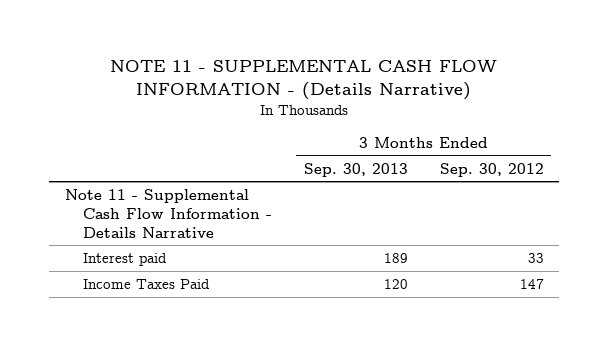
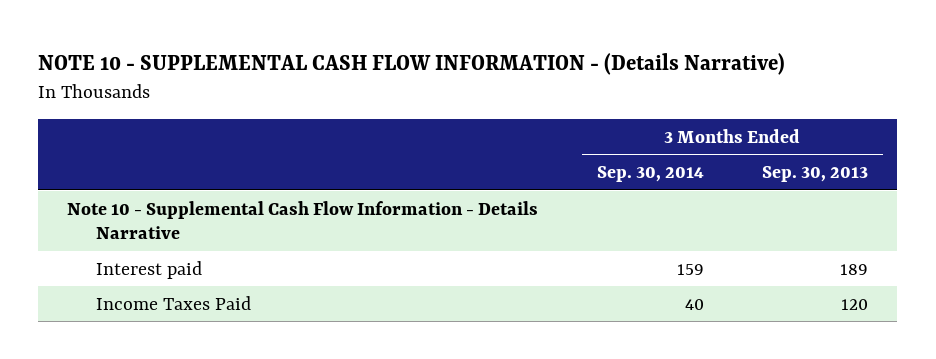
- NOTE 11 - SUPPLEMENTAL CASH FLOW INFORMATION - (Details Narrative)
+ NOTE 10 - SUPPLEMENTAL CASH FLOW INFORMATION - (Details Narrative)
- | 3 Months Ended Sep. 30, 2013 | 3 Months Ended Sep. 30, 2012
+ | 3 Months Ended Sep. 30, 2014 | 3 Months Ended Sep. 30, 2013
- Note 11 - Supplemental Cash Flow Information - Details Narrative
+ Note 10 - Supplemental Cash Flow Information - Details Narrative

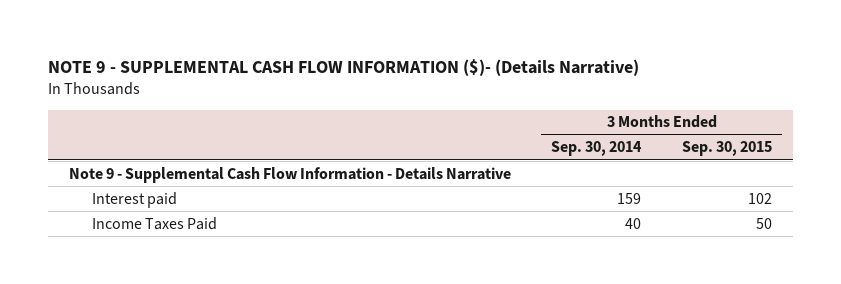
- NOTE 10 - SUPPLEMENTAL CASH FLOW INFORMATION - (Details Narrative)
+ NOTE 9 - SUPPLEMENTAL CASH FLOW INFORMATION ($)- (Details Narrative)
- | 3 Months Ended Sep. 30, 2014 | 3 Months Ended Sep. 30, 2013
+ | 3 Months Ended Sep. 30, 2014 | 3 Months Ended Sep. 30, 2015
- Note 10 - Supplemental Cash Flow Information - Details Narrative
+ Note 9 - Supplemental Cash Flow Information - Details Narrative

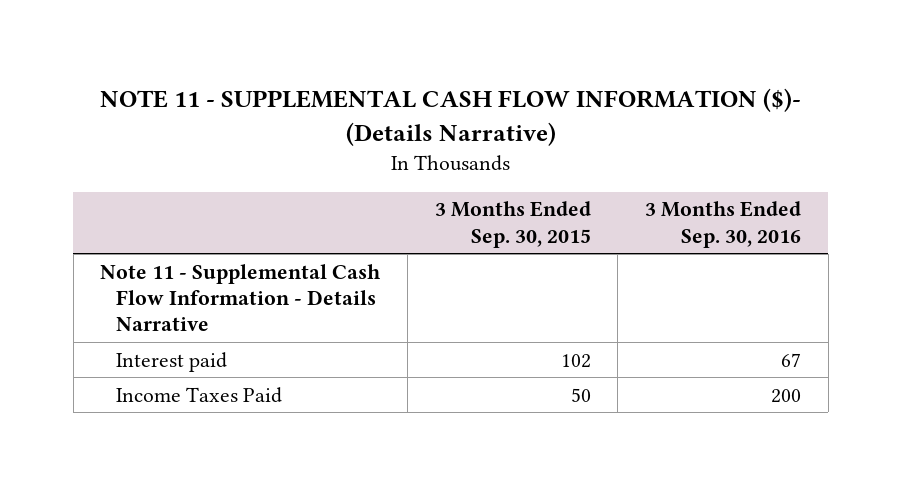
- NOTE 9 - SUPPLEMENTAL CASH FLOW INFORMATION ($)- (Details Narrative)
+ NOTE 11 - SUPPLEMENTAL CASH FLOW INFORMATION ($)- (Details Narrative)
- | 3 Months Ended Sep. 30, 2014 | 3 Months Ended Sep. 30, 2015
+ | 3 Months Ended Sep. 30, 2015 | 3 Months Ended Sep. 30, 2016
- Note 9 - Supplemental Cash Flow Information - Details Narrative
+ Note 11 - Supplemental Cash Flow Information - Details Narrative

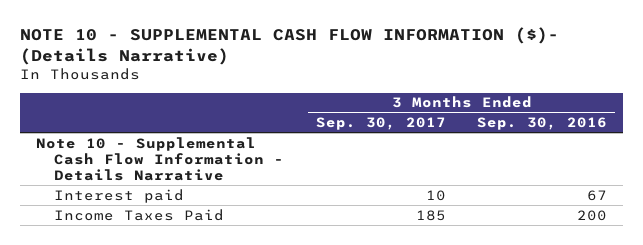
- NOTE 11 - SUPPLEMENTAL CASH FLOW INFORMATION ($)- (Details Narrative)
+ NOTE 10 - SUPPLEMENTAL CASH FLOW INFORMATION ($)- (Details Narrative)
- | 3 Months Ended Sep. 30, 2015 | 3 Months Ended Sep. 30, 2016
+ | 3 Months Ended Sep. 30, 2017 | 3 Months Ended Sep. 30, 2016
- Note 11 - Supplemental Cash Flow Information - Details Narrative
+ Note 10 - Supplemental Cash Flow Information - Details Narrative

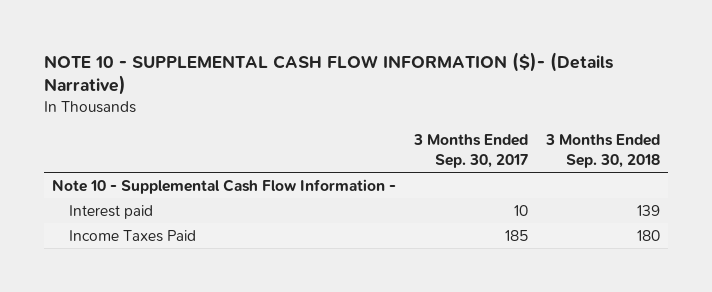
- | 3 Months Ended Sep. 30, 2017 | 3 Months Ended Sep. 30, 2016
+ | 3 Months Ended Sep. 30, 2017 | 3 Months Ended Sep. 30, 2018
- Note 10 - Supplemental Cash Flow Information - Details Narrative
+ Note 10 - Supplemental Cash Flow Information -

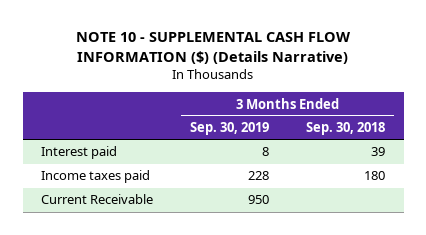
- NOTE 10 - SUPPLEMENTAL CASH FLOW INFORMATION ($)- (Details Narrative)
+ NOTE 10 - SUPPLEMENTAL CASH FLOW INFORMATION ($) (Details Narrative)
- | 3 Months Ended Sep. 30, 2017 | 3 Months Ended Sep. 30, 2018
+ | 3 Months Ended Sep. 30, 2019 | 3 Months Ended Sep. 30, 2018
- Note 10 - Supplemental Cash Flow Information -
- Interest paid | 10 | 139
- Income Taxes Paid | 185 | 180
+ Interest paid | 8 | 39
+ Income taxes paid | 228 | 180
+ Current Receivable | 950 |

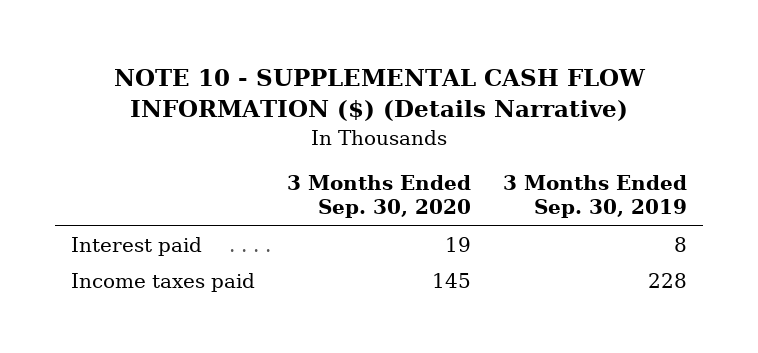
- | 3 Months Ended Sep. 30, 2019 | 3 Months Ended Sep. 30, 2018
+ | 3 Months Ended Sep. 30, 2020 | 3 Months Ended Sep. 30, 2019
- Current Receivable | 950 |

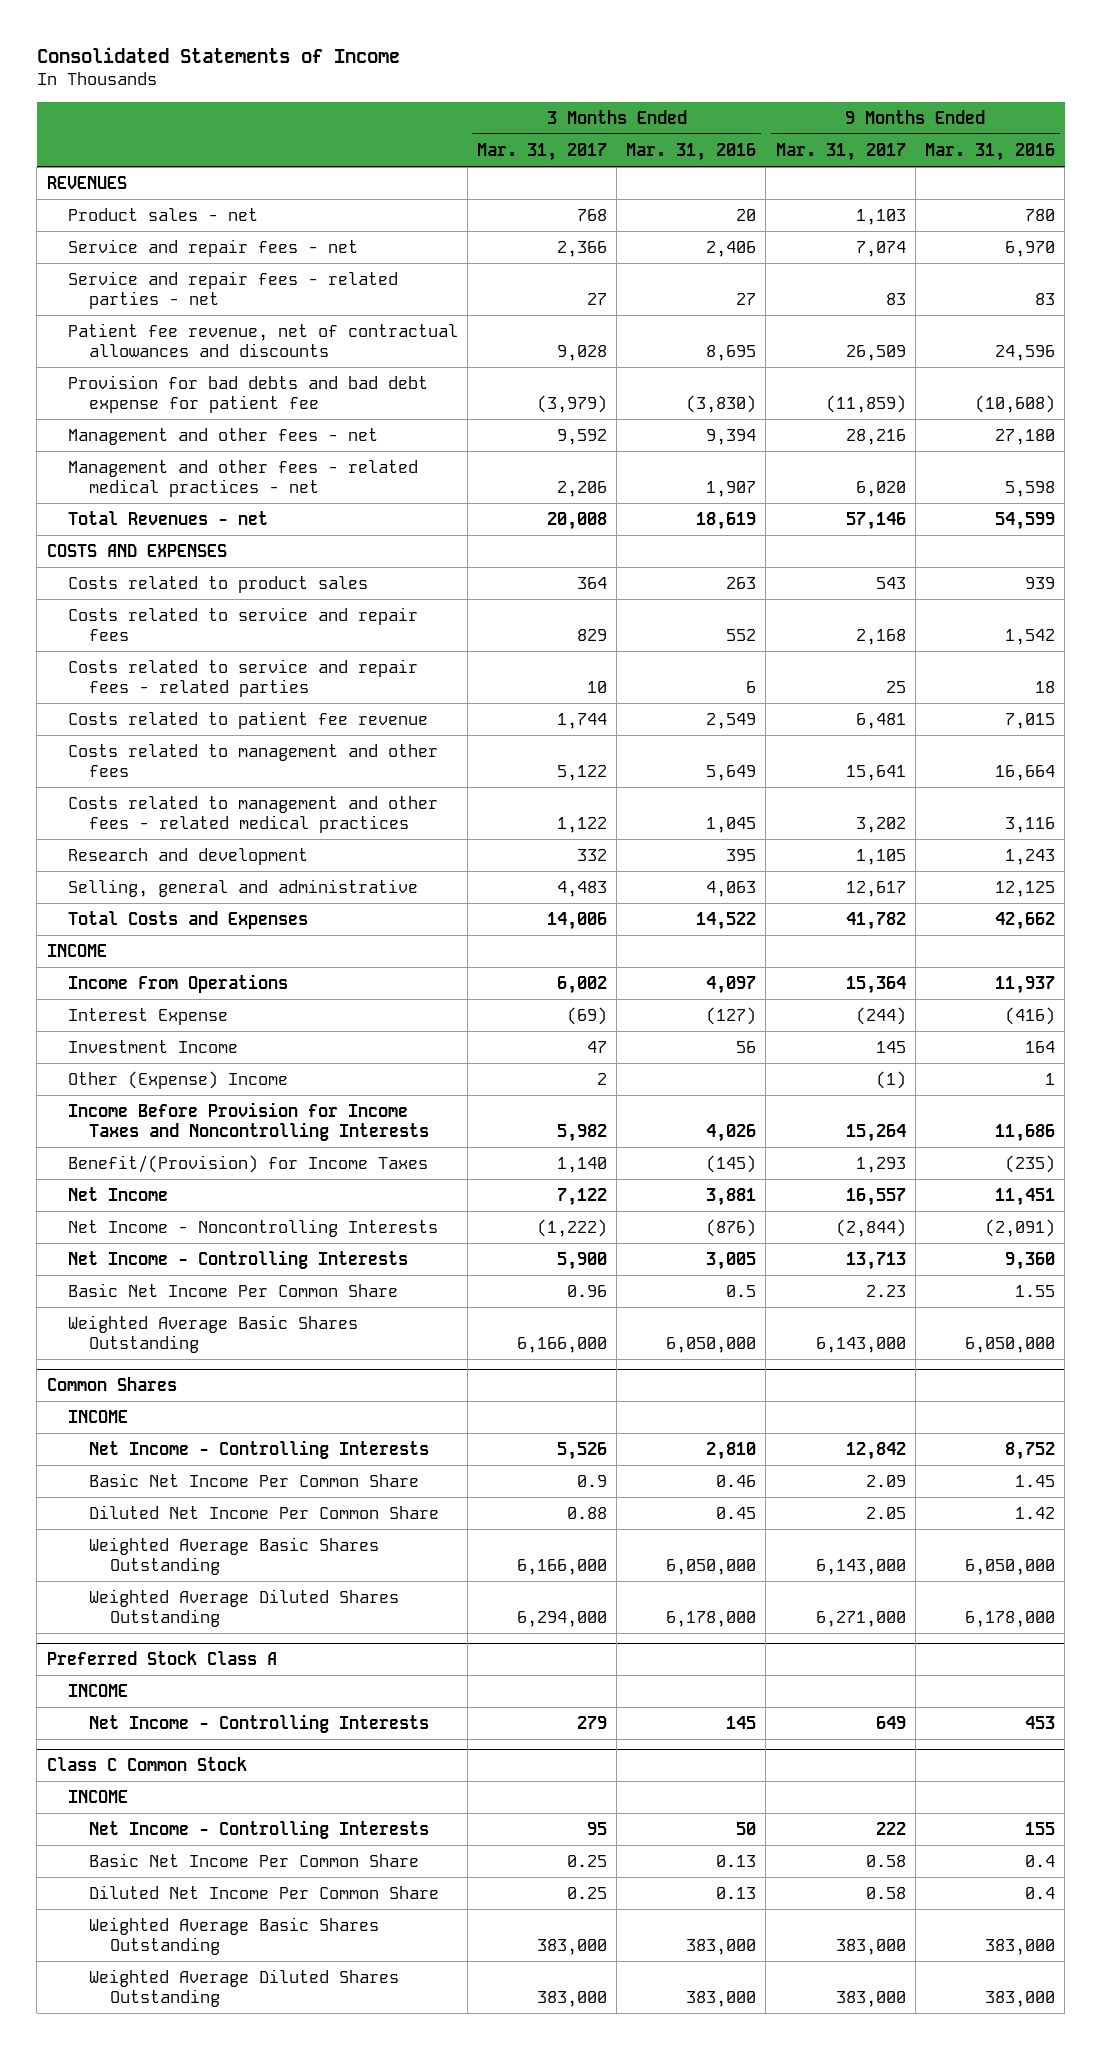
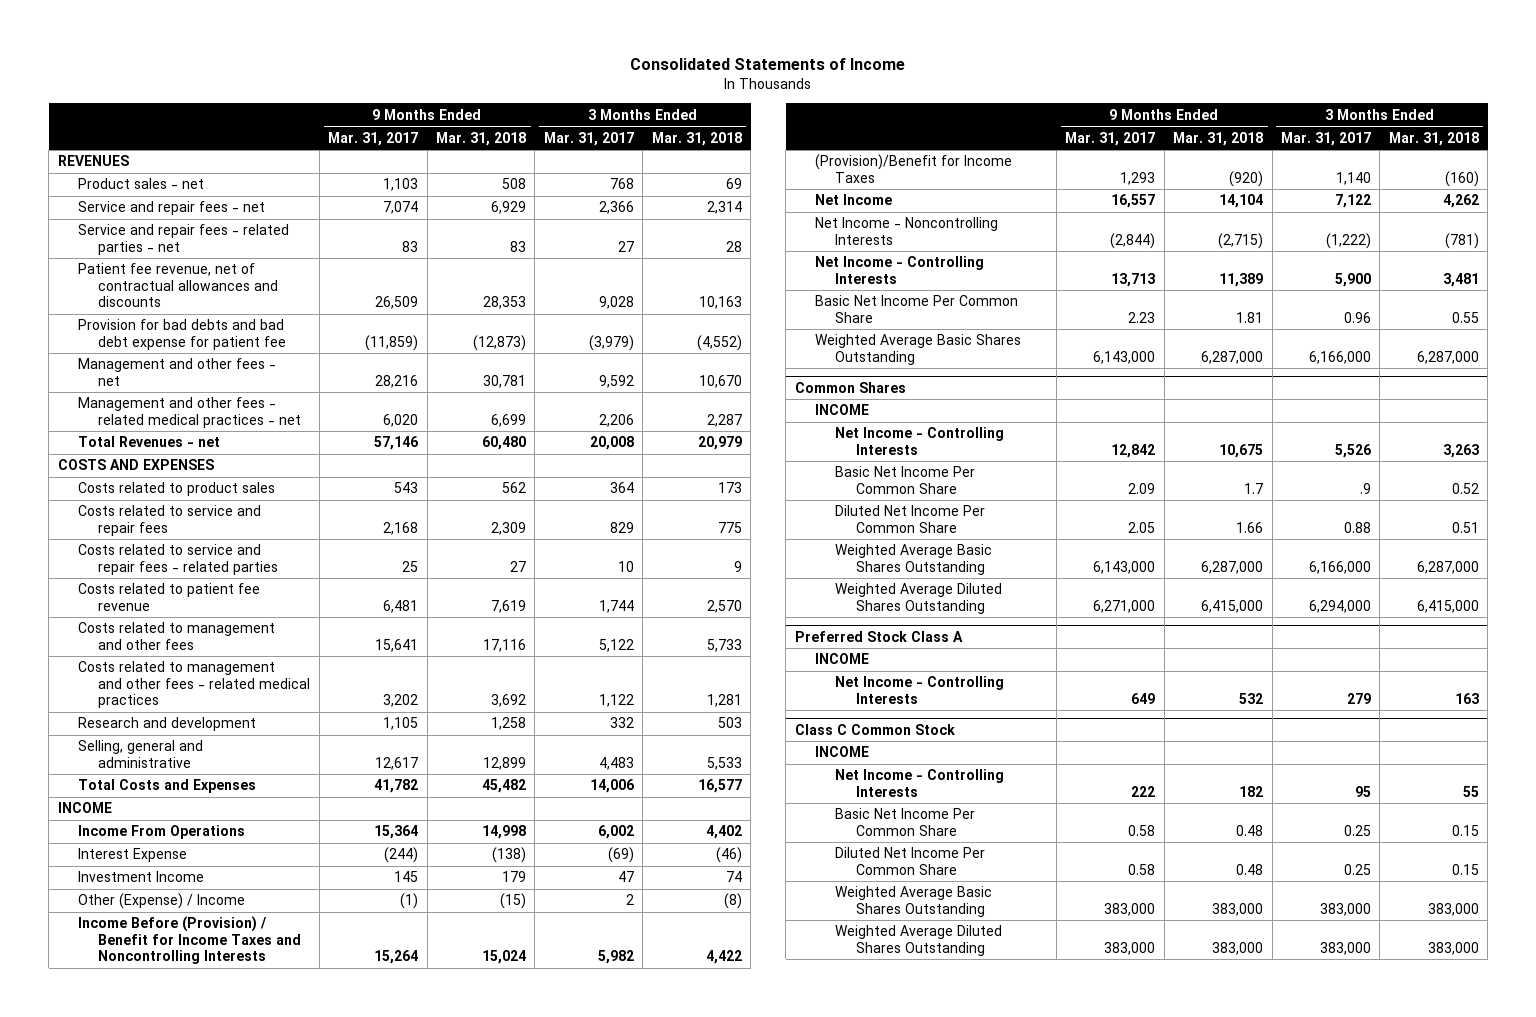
- | 3 Months Ended Mar. 31, 2017 | 3 Months Ended Mar. 31, 2016 | 9 Months Ended Mar. 31, 2017 | 9 Months Ended Mar. 31, 2016
+ | 9 Months Ended Mar. 31, 2017 | 9 Months Ended Mar. 31, 2018 | 3 Months Ended Mar. 31, 2017 | 3 Months Ended Mar. 31, 2018
- Other (Expense) Income | 2 | | (1) | 1
- Income Before Provision for Income Taxes and Noncontrolling Interests | 5,982 | 4,026 | 15,264 | 11,686
- Benefit/(Provision) for Income Taxes | 1,140 | (145) | 1,293 | (235)
+ Other (Expense) / Income | (1) | (15) | 2 | (8)
+ Income Before (Provision) / Benefit for Income Taxes and Noncontrolling Interests | 15,264 | 15,024 | 5,982 | 4,422
+ (Provision)/Benefit for Income Taxes | 1,293 | (920) | 1,140 | (160)
@ Common Shares
- Basic Net Income Per Common Share | 0.9 | 0.46 | 2.09 | 1.45
+ Basic Net Income Per Common Share | 2.09 | 1.7 | .9 | 0.52

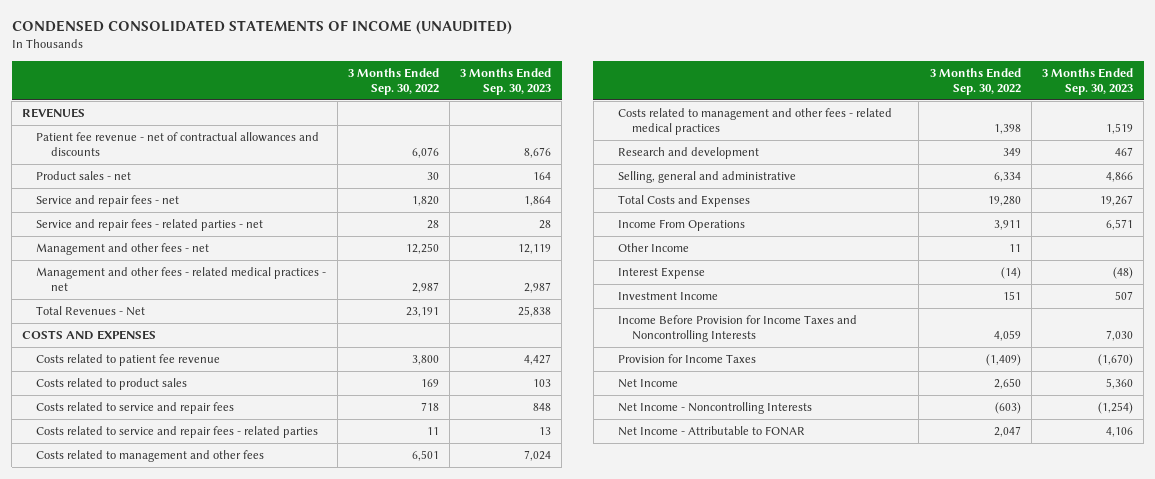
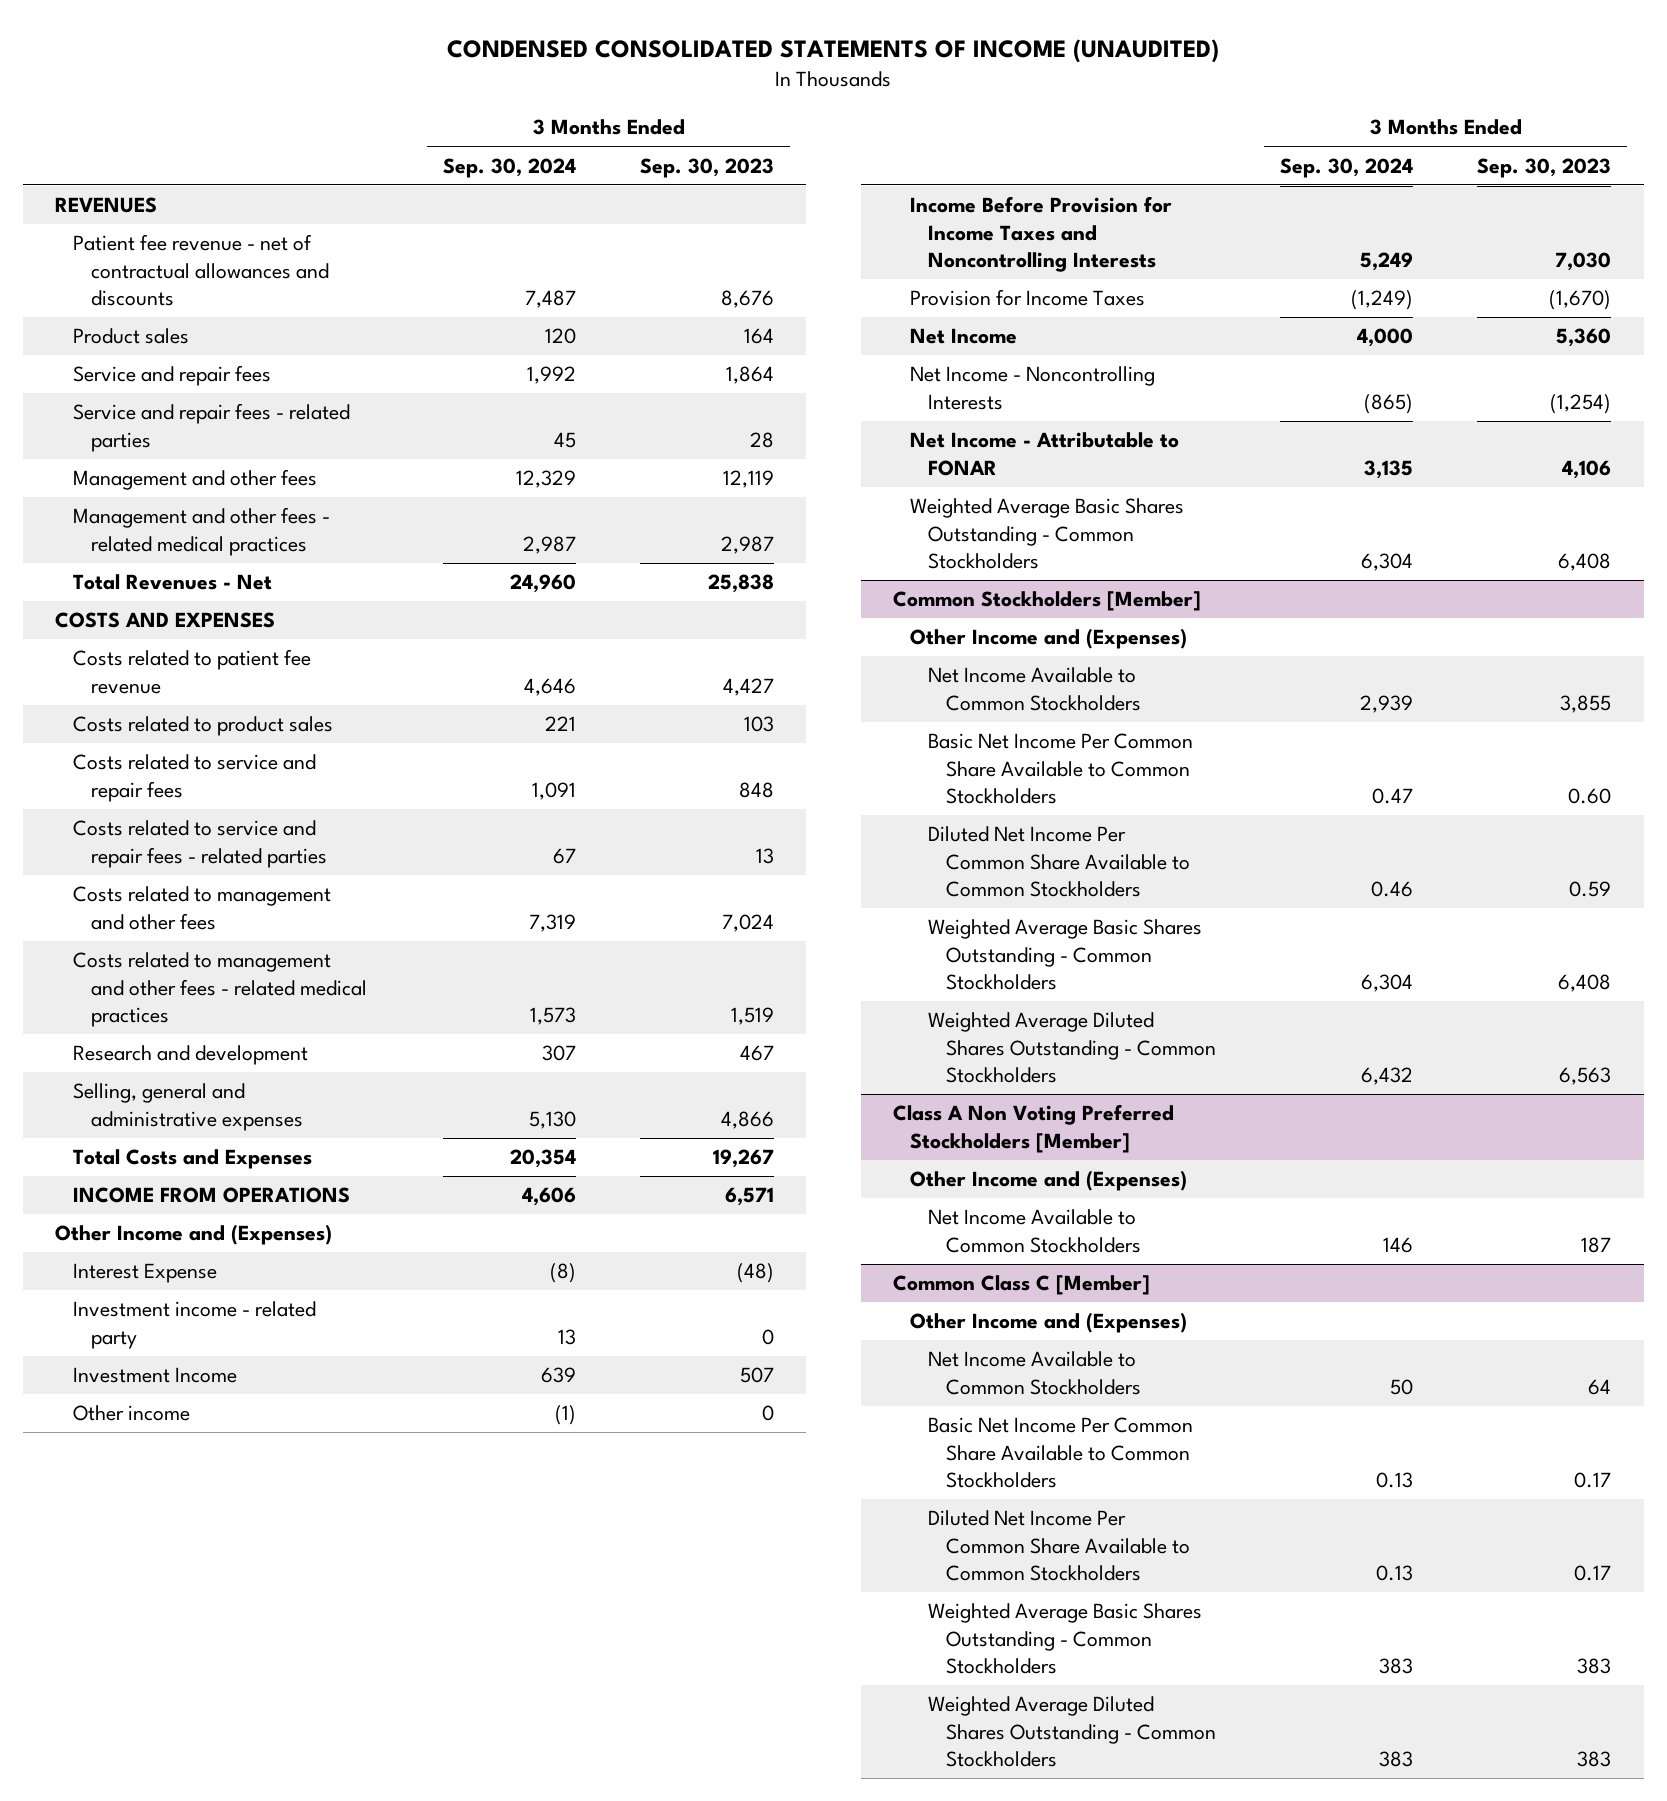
- | 3 Months Ended Sep. 30, 2022 | 3 Months Ended Sep. 30, 2023
+ | 3 Months Ended Sep. 30, 2024 | 3 Months Ended Sep. 30, 2023
- Product sales - net | 30 | 164
- Service and repair fees - net | 1,820 | 1,864
- Service and repair fees - related parties - net | 28 | 28
- Management and other fees - net | 12,250 | 12,119
- Management and other fees - related medical practices - net | 2,987 | 2,987
+ Product sales | 120 | 164
+ Service and repair fees | 1,992 | 1,864
+ Service and repair fees - related parties | 45 | 28
+ Management and other fees | 12,329 | 12,119
+ Management and other fees - related medical practices | 2,987 | 2,987
- Selling, general and administrative | 6,334 | 4,866
+ Selling, general and administrative expenses | 5,130 | 4,866
- Income From Operations | 3,911 | 6,571
- Other Income | 11 |
+ INCOME FROM OPERATIONS | 4,606 | 6,571
+ Other Income and (Expenses)
+ Investment income - related party | 13 | 0
+ Other income | (1) | 0
+ Weighted Average Basic Shares Outstanding - Common Stockholders | 6,304 | 6,408
+ Common Stockholders [Member]
+ Other Income and (Expenses)
+ Net Income Available to Common Stockholders | 2,939 | 3,855
+ Basic Net Income Per Common Share Available to Common Stockholders | 0.47 | 0.60
+ Diluted Net Income Per Common Share Available to Common Stockholders | 0.46 | 0.59
+ Weighted Average Basic Shares Outstanding - Common Stockholders | 6,304 | 6,408
+ Weighted Average Diluted Shares Outstanding - Common Stockholders | 6,432 | 6,563
+ Class A Non Voting Preferred Stockholders [Member]
+ Other Income and (Expenses)
+ Net Income Available to Common Stockholders | 146 | 187
+ Common Class C [Member]
+ Other Income and (Expenses)
+ Net Income Available to Common Stockholders | 50 | 64
+ Basic Net Income Per Common Share Available to Common Stockholders | 0.13 | 0.17
+ Diluted Net Income Per Common Share Available to Common Stockholders | 0.13 | 0.17
+ Weighted Average Basic Shares Outstanding - Common Stockholders | 383 | 383
+ Weighted Average Diluted Shares Outstanding - Common Stockholders | 383 | 383

